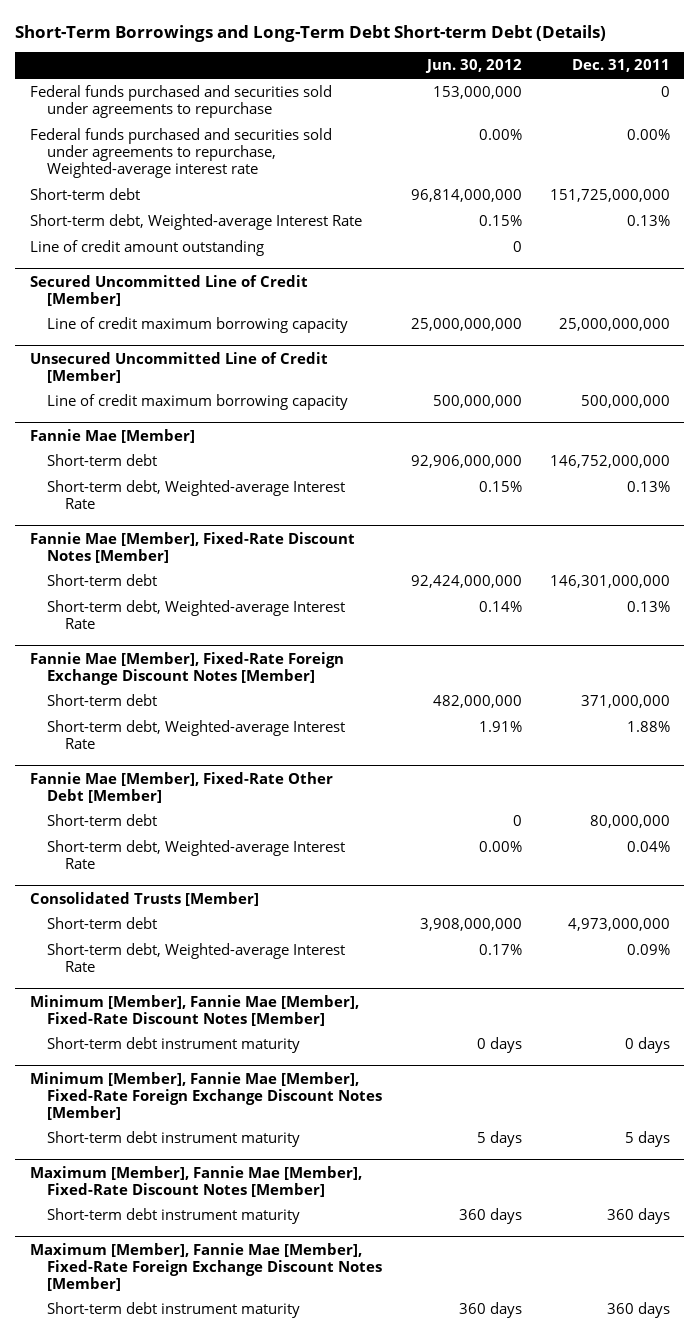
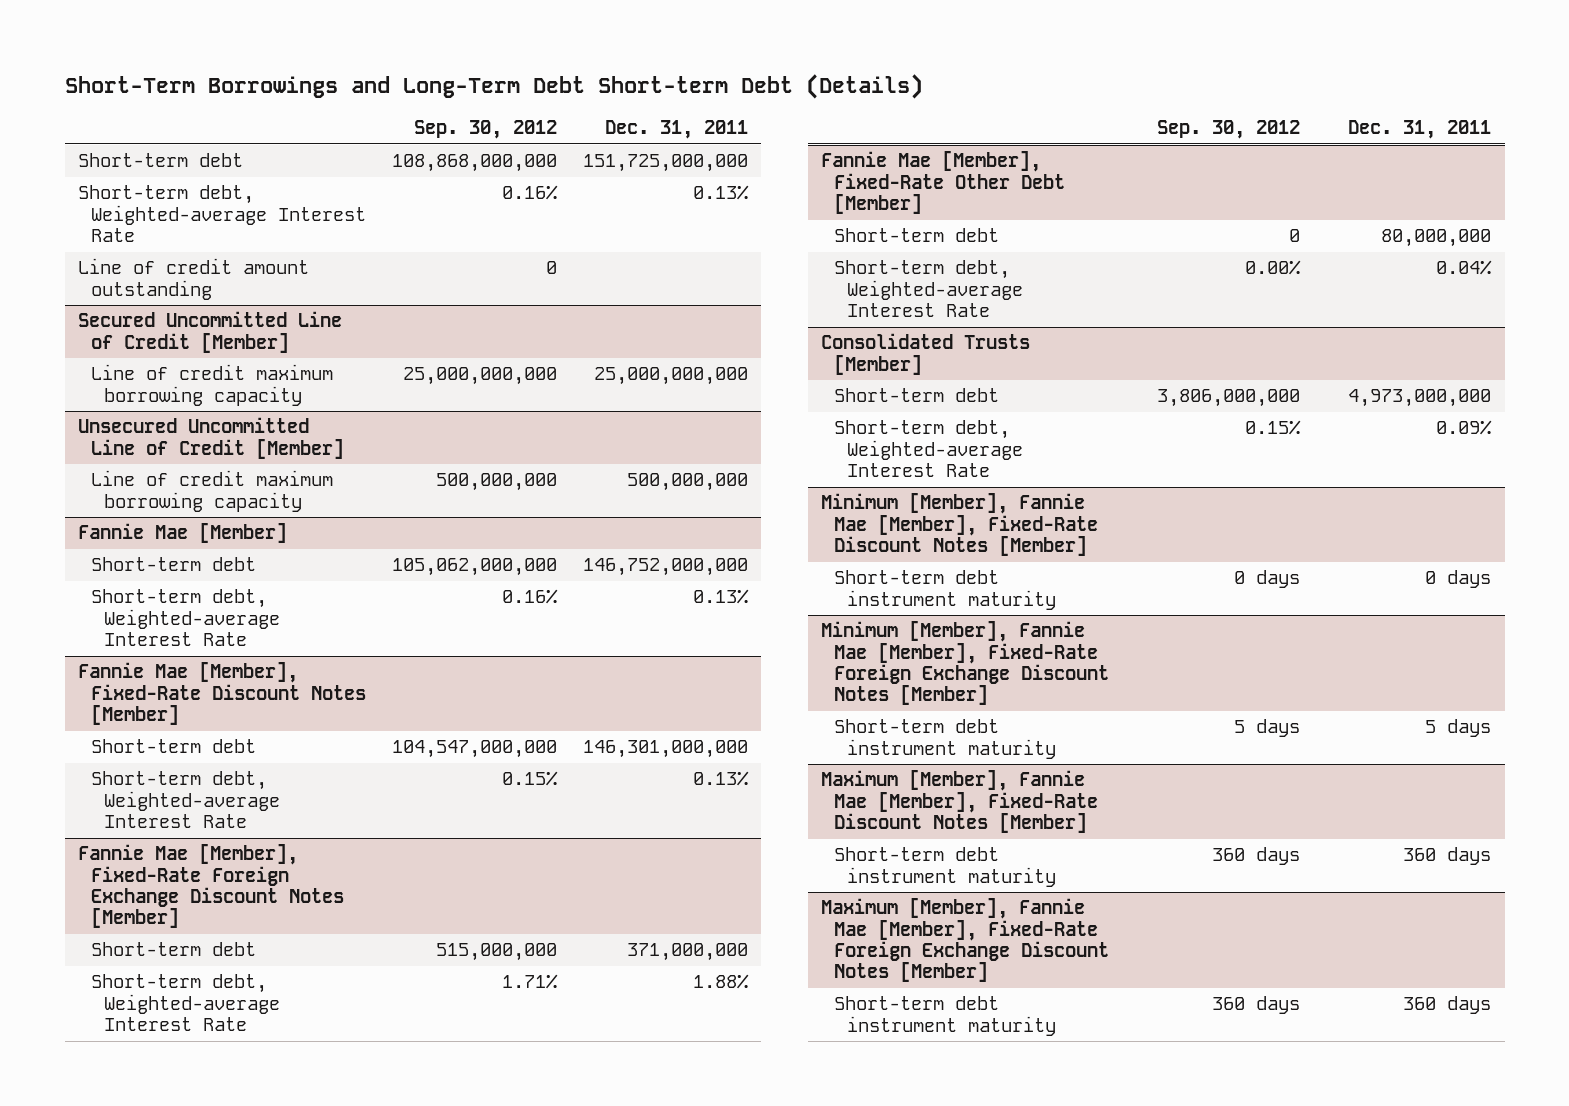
- | Jun. 30, 2012 | Dec. 31, 2011
+ | Sep. 30, 2012 | Dec. 31, 2011
- Federal funds purchased and securities sold under agreements to repurchase | 153,000,000 | 0
- Federal funds purchased and securities sold under agreements to repurchase, Weighted-average interest rate | 0.00% | 0.00%

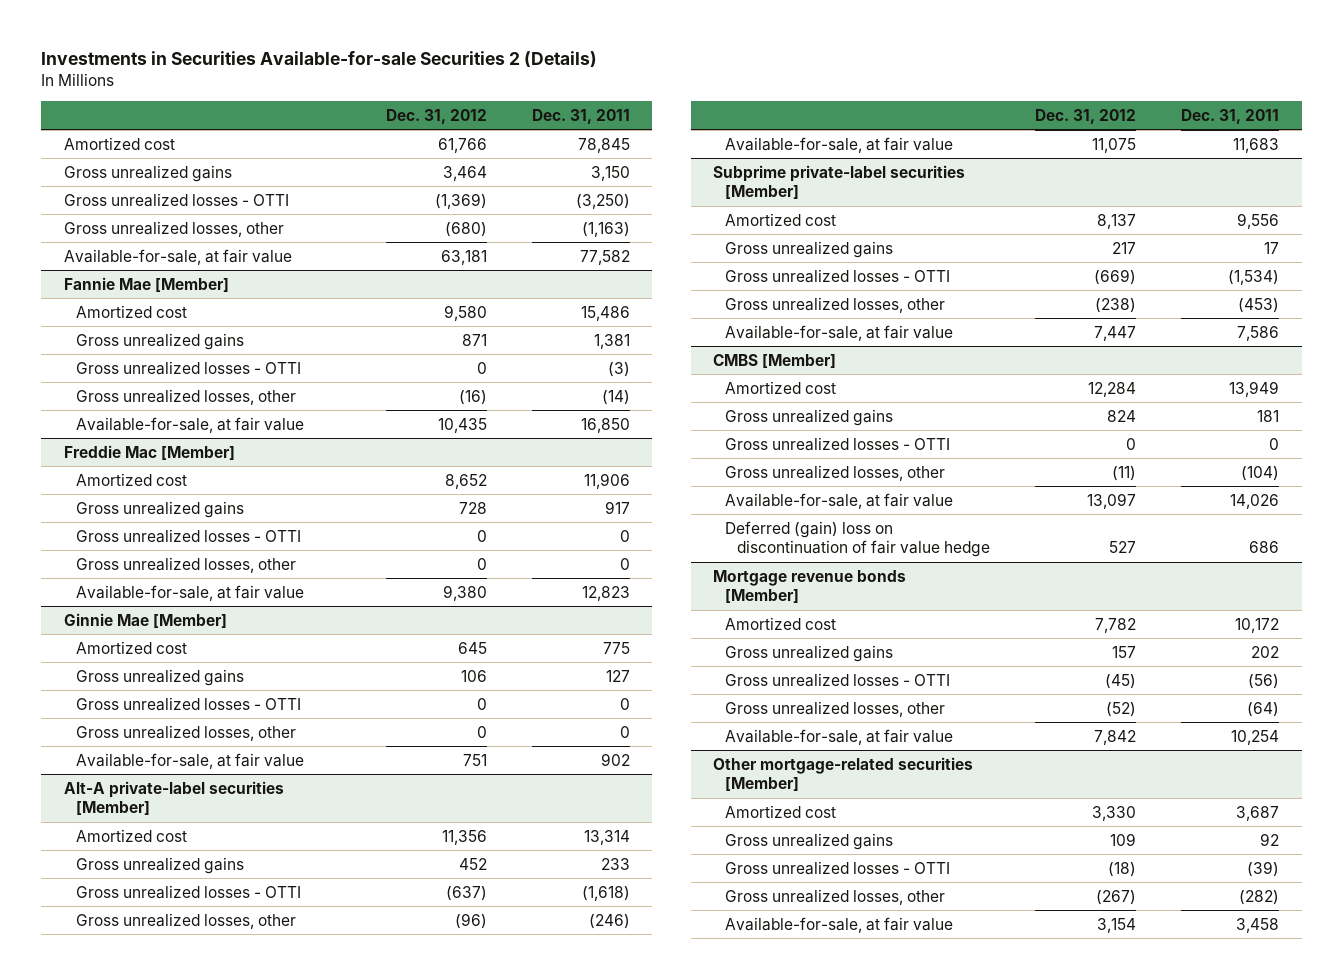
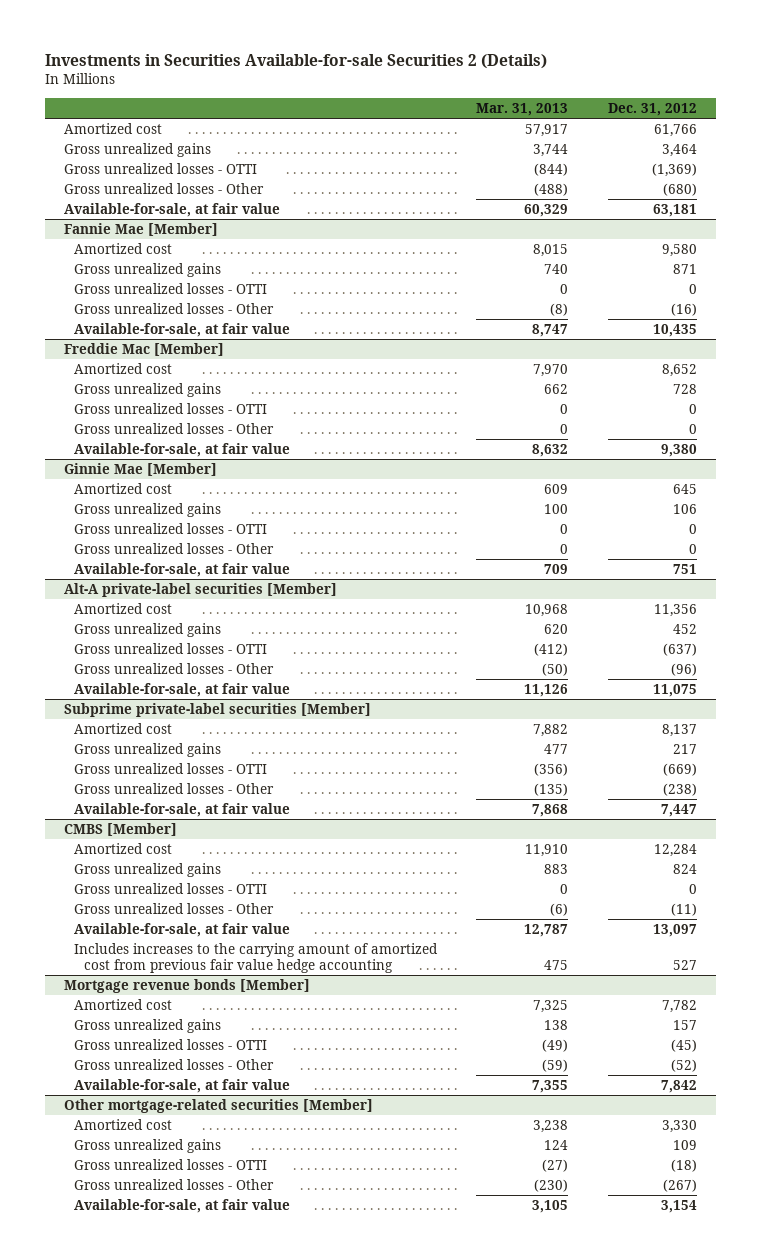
- | Dec. 31, 2012 | Dec. 31, 2011
+ | Mar. 31, 2013 | Dec. 31, 2012
- Gross unrealized losses, other | (680) | (1,163)
+ Gross unrealized losses - Other | (488) | (680)
@ Fannie Mae [Member]
- Gross unrealized losses, other | (16) | (14)
+ Gross unrealized losses - Other | (8) | (16)
@ Freddie Mac [Member]
- Gross unrealized losses, other | 0 | 0
+ Gross unrealized losses - Other | 0 | 0
@ Ginnie Mae [Member]
- Gross unrealized losses, other | 0 | 0
+ Gross unrealized losses - Other | 0 | 0
@ Alt-A private-label securities [Member]
- Gross unrealized losses, other | (96) | (246)
+ Gross unrealized losses - Other | (50) | (96)
@ Subprime private-label securities [Member]
- Gross unrealized losses, other | (238) | (453)
+ Gross unrealized losses - Other | (135) | (238)
@ CMBS [Member]
- Gross unrealized losses, other | (11) | (104)
+ Gross unrealized losses - Other | (6) | (11)
- Deferred (gain) loss on discontinuation of fair value hedge | 527 | 686
+ Includes increases to the carrying amount of amortized cost from previous fair value hedge accounting | 475 | 527
@ Mortgage revenue bonds [Member]
- Gross unrealized losses, other | (52) | (64)
+ Gross unrealized losses - Other | (59) | (52)
@ Other mortgage-related securities [Member]
- Gross unrealized losses, other | (267) | (282)
+ Gross unrealized losses - Other | (230) | (267)

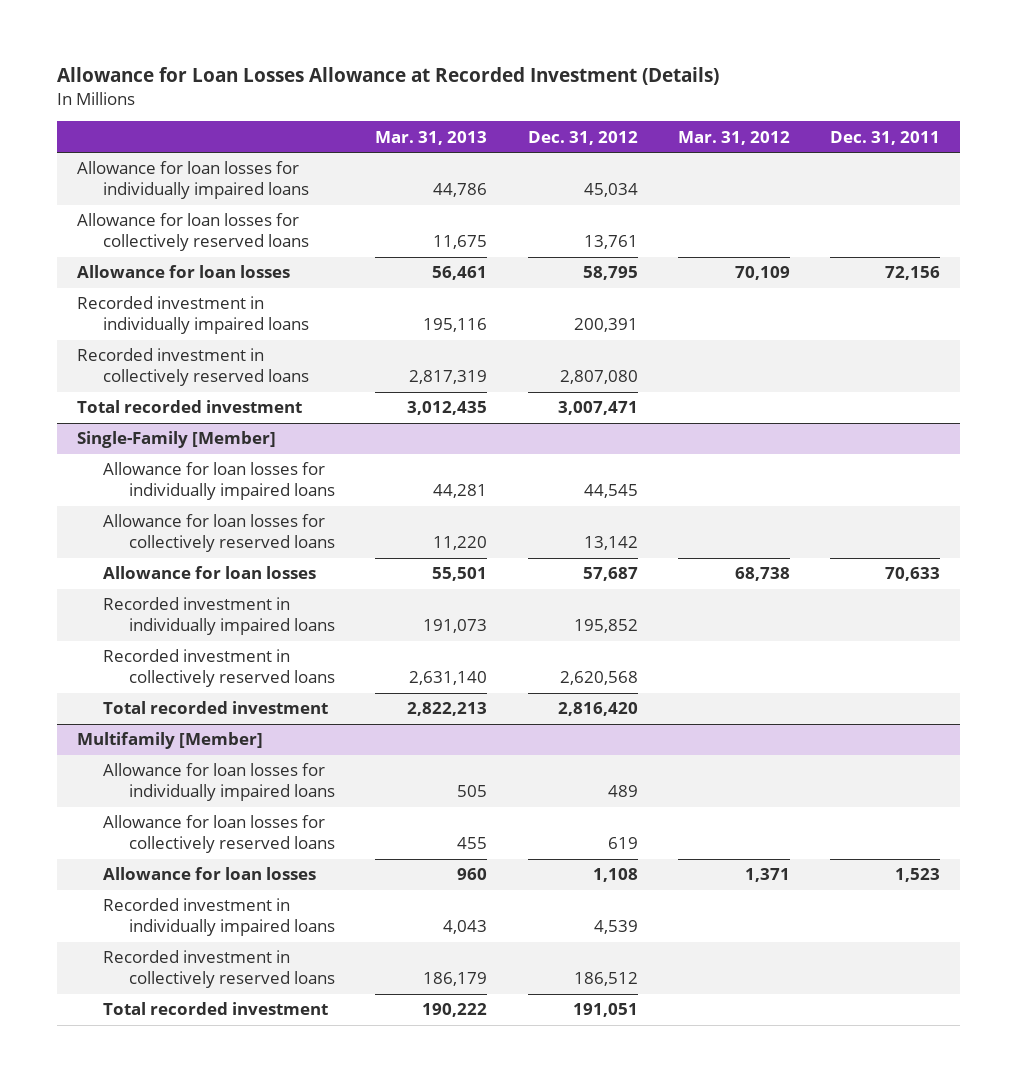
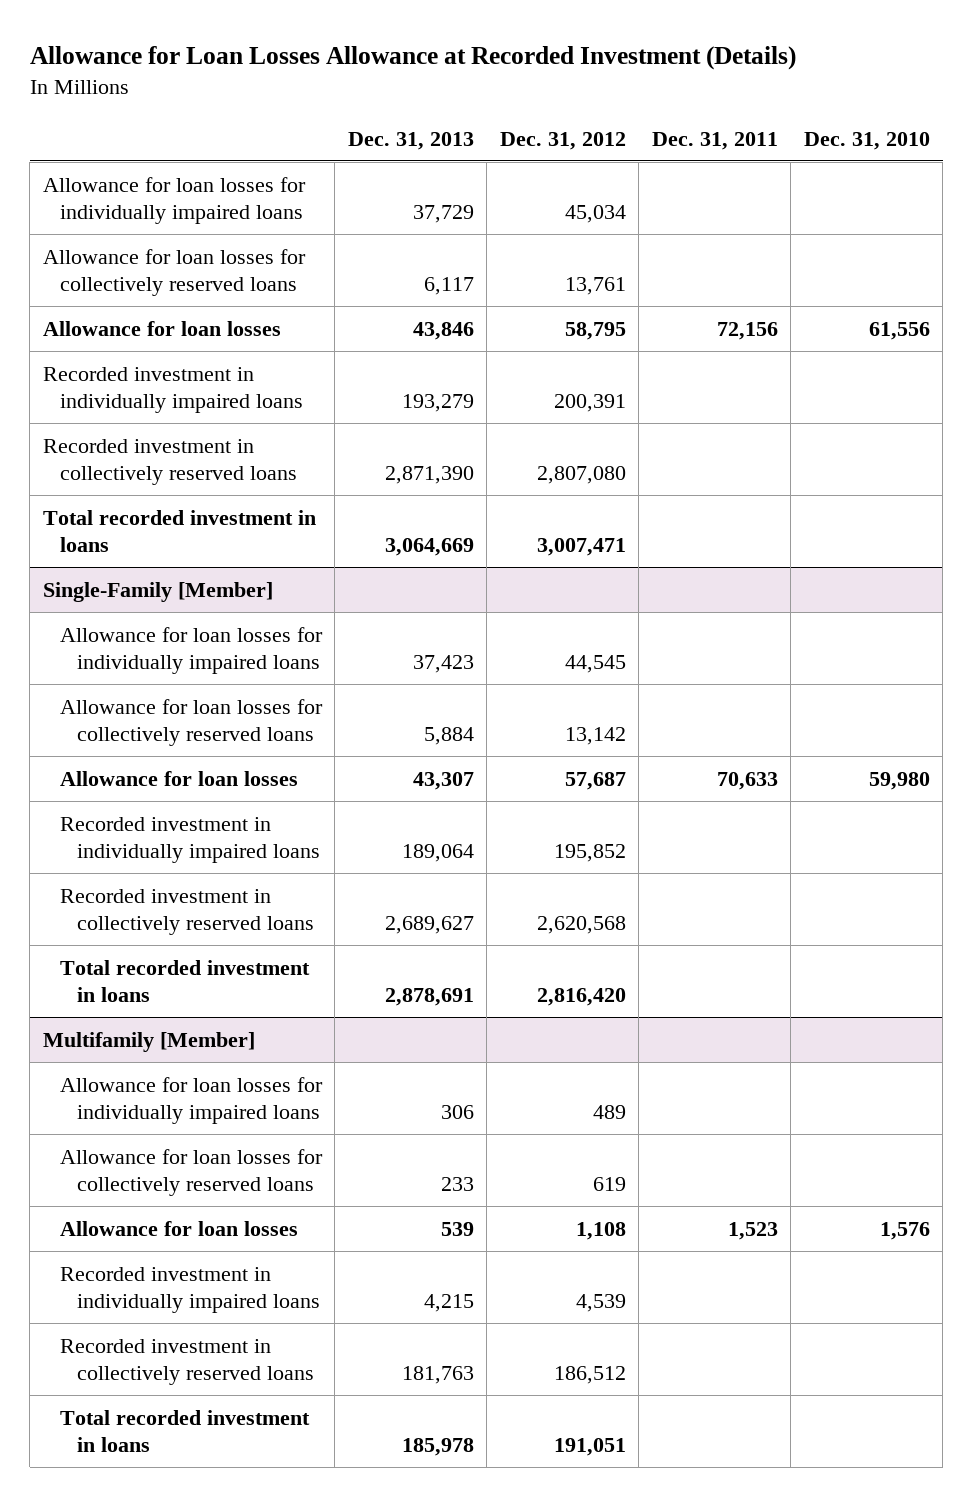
- | Mar. 31, 2013 | Dec. 31, 2012 | Mar. 31, 2012 | Dec. 31, 2011
+ | Dec. 31, 2013 | Dec. 31, 2012 | Dec. 31, 2011 | Dec. 31, 2010
- Total recorded investment | 3,012,435 | 3,007,471 | |
+ Total recorded investment in loans | 3,064,669 | 3,007,471 | |
@ Single-Family [Member]
- Total recorded investment | 2,822,213 | 2,816,420 | |
+ Total recorded investment in loans | 2,878,691 | 2,816,420 | |
@ Multifamily [Member]
- Total recorded investment | 190,222 | 191,051 | |
+ Total recorded investment in loans | 185,978 | 191,051 | |

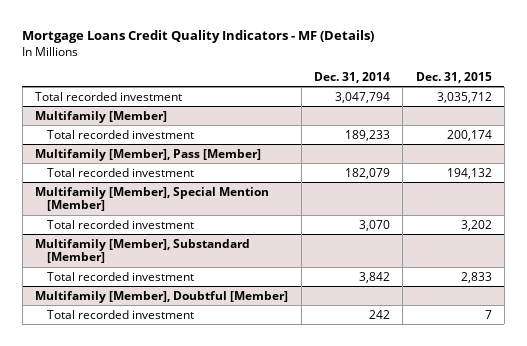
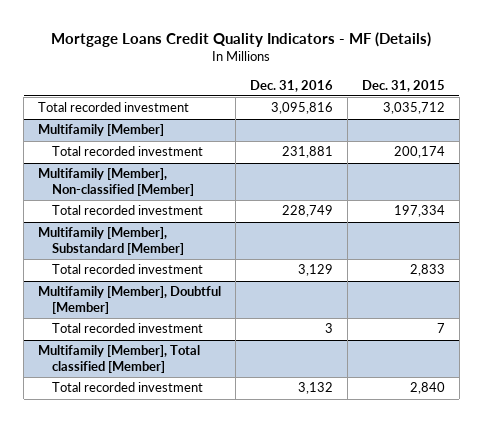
- | Dec. 31, 2014 | Dec. 31, 2015
+ | Dec. 31, 2016 | Dec. 31, 2015
- Multifamily [Member], Pass [Member]
- Total recorded investment | 182,079 | 194,132
- Multifamily [Member], Special Mention [Member]
- Total recorded investment | 3,070 | 3,202
+ Multifamily [Member], Non-classified [Member]
+ Total recorded investment | 228,749 | 197,334
+ Multifamily [Member], Total classified [Member]
+ Total recorded investment | 3,132 | 2,840

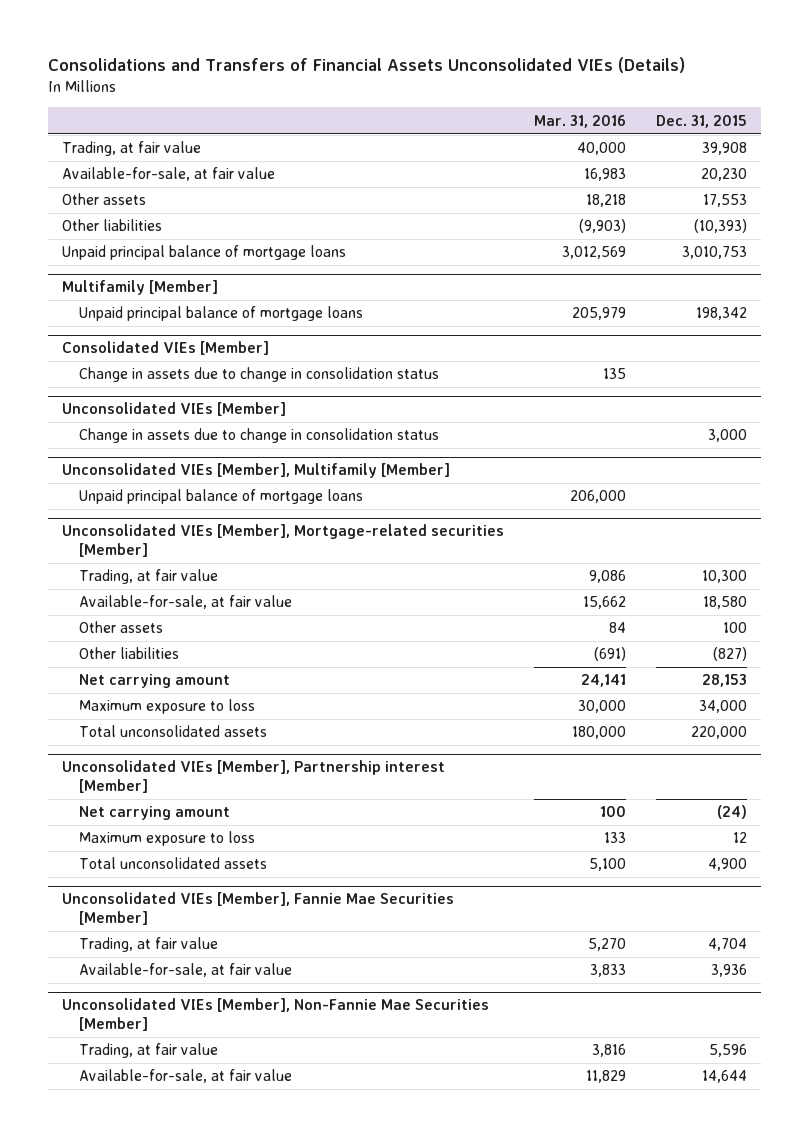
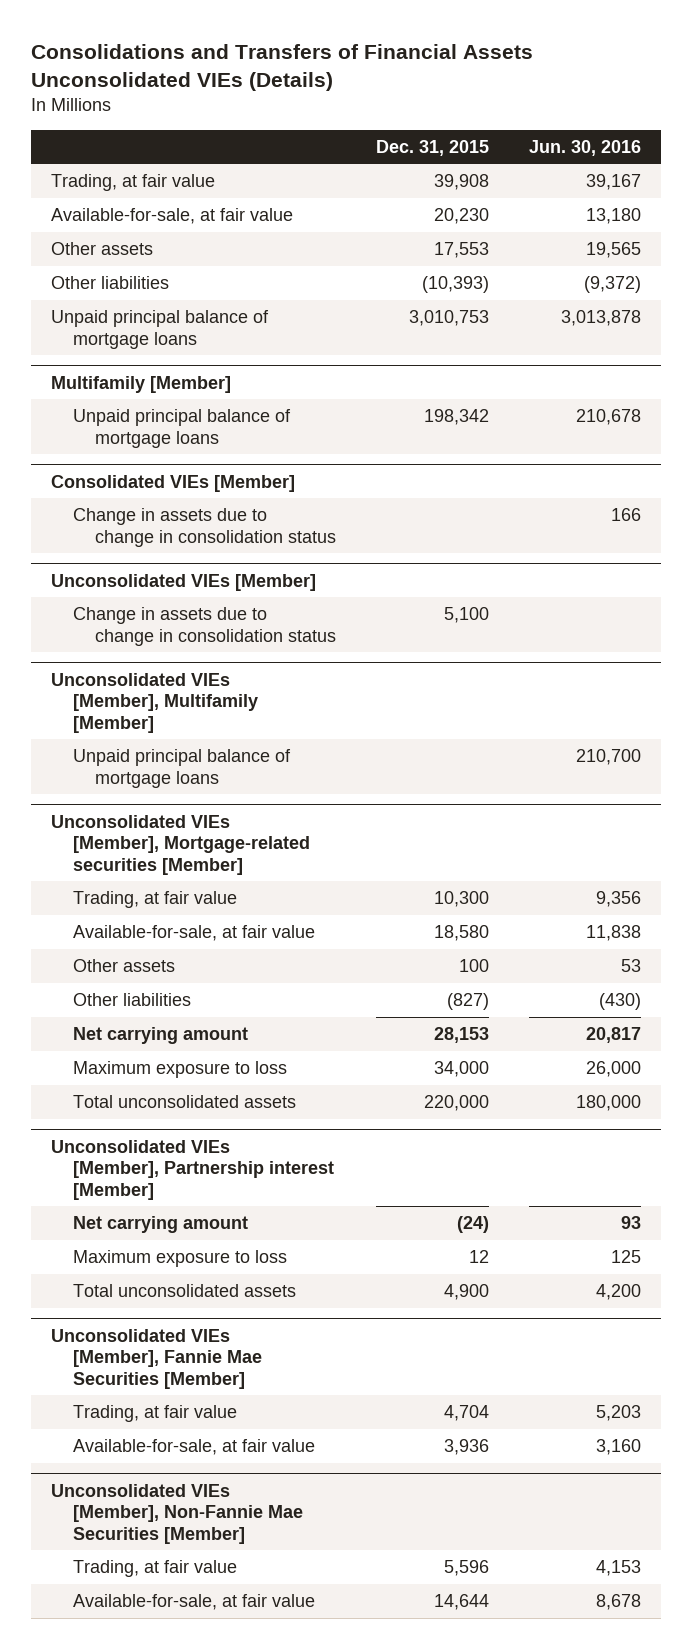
- | Mar. 31, 2016 | Dec. 31, 2015
+ | Dec. 31, 2015 | Jun. 30, 2016
@ Unconsolidated VIEs [Member]
- Change in assets due to change in consolidation status | | 3,000
+ Change in assets due to change in consolidation status | 5,100 |

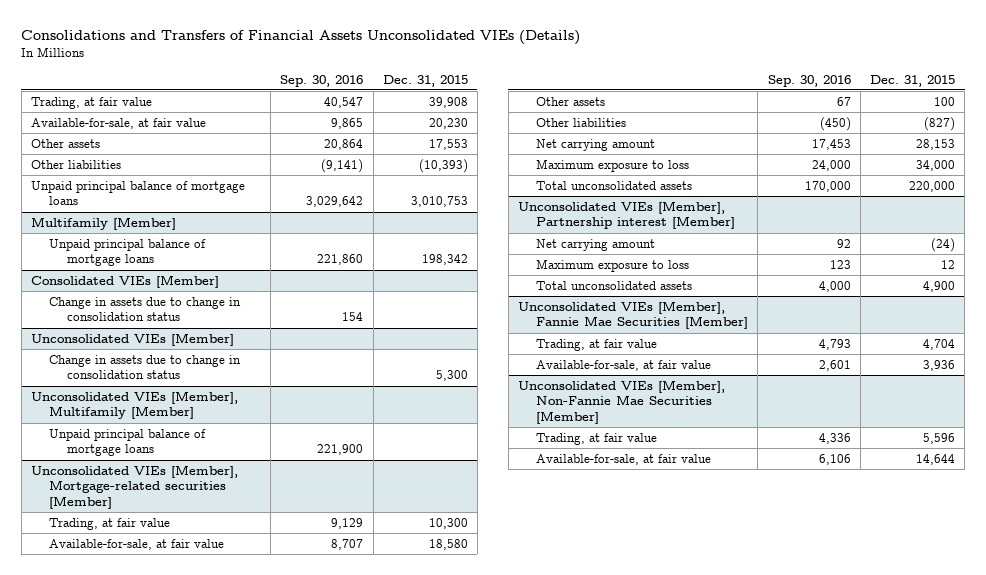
- | Dec. 31, 2015 | Jun. 30, 2016
+ | Sep. 30, 2016 | Dec. 31, 2015
@ Unconsolidated VIEs [Member]
- Change in assets due to change in consolidation status | 5,100 |
+ Change in assets due to change in consolidation status | | 5,300

